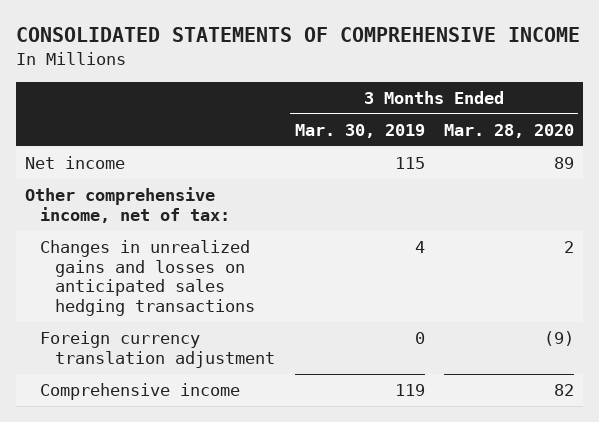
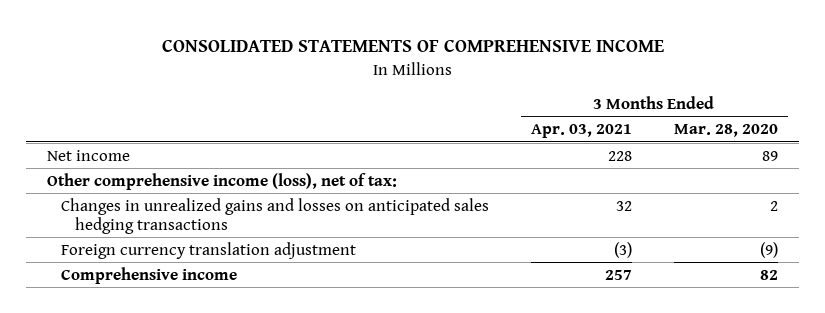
- | 3 Months Ended Mar. 30, 2019 | 3 Months Ended Mar. 28, 2020
+ | 3 Months Ended Apr. 03, 2021 | 3 Months Ended Mar. 28, 2020
- Other comprehensive income, net of tax:
+ Other comprehensive income (loss), net of tax:

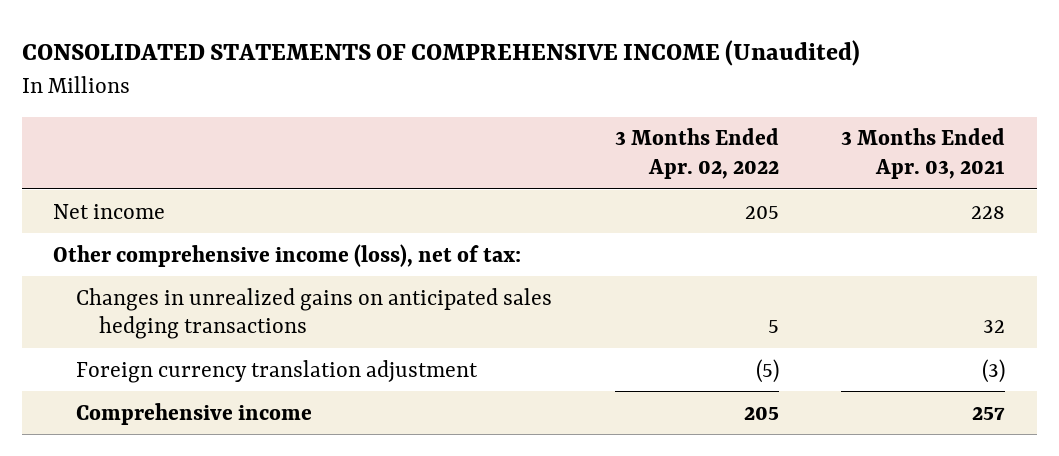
- CONSOLIDATED STATEMENTS OF COMPREHENSIVE INCOME
+ CONSOLIDATED STATEMENTS OF COMPREHENSIVE INCOME (Unaudited)
- | 3 Months Ended Apr. 03, 2021 | 3 Months Ended Mar. 28, 2020
+ | 3 Months Ended Apr. 02, 2022 | 3 Months Ended Apr. 03, 2021
- Changes in unrealized gains and losses on anticipated sales hedging transactions | 32 | 2
+ Changes in unrealized gains on anticipated sales hedging transactions | 5 | 32

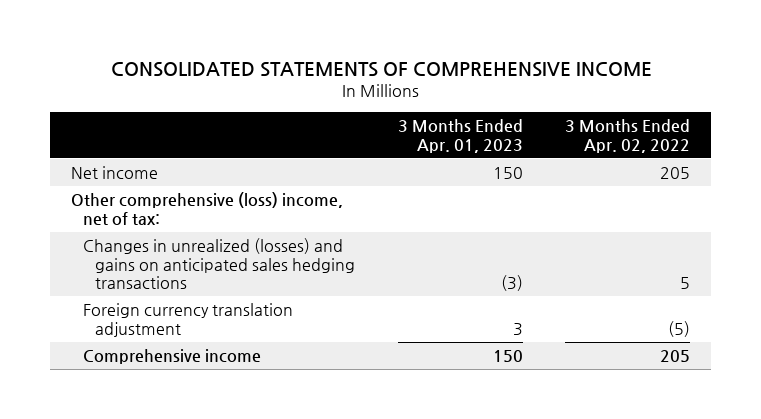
- CONSOLIDATED STATEMENTS OF COMPREHENSIVE INCOME (Unaudited)
+ CONSOLIDATED STATEMENTS OF COMPREHENSIVE INCOME
- | 3 Months Ended Apr. 02, 2022 | 3 Months Ended Apr. 03, 2021
+ | 3 Months Ended Apr. 01, 2023 | 3 Months Ended Apr. 02, 2022
- Other comprehensive income (loss), net of tax:
- Changes in unrealized gains on anticipated sales hedging transactions | 5 | 32
+ Other comprehensive (loss) income, net of tax:
+ Changes in unrealized (losses) and gains on anticipated sales hedging transactions | (3) | 5

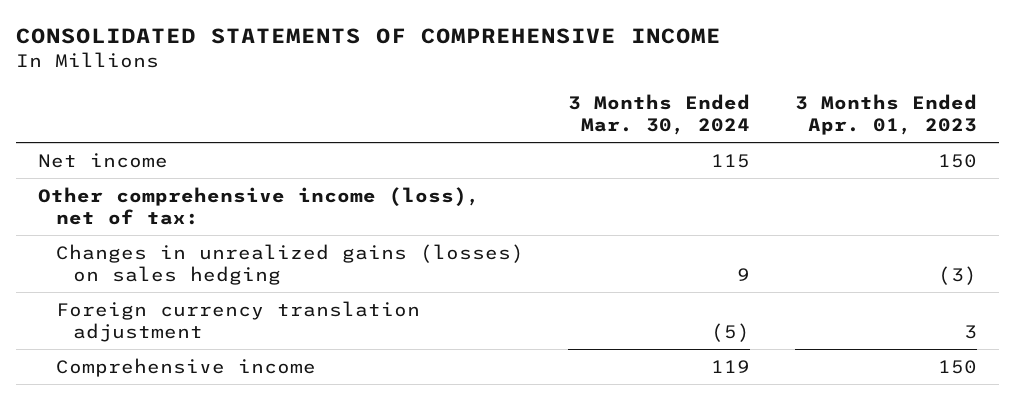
- | 3 Months Ended Apr. 01, 2023 | 3 Months Ended Apr. 02, 2022
+ | 3 Months Ended Mar. 30, 2024 | 3 Months Ended Apr. 01, 2023
- Other comprehensive (loss) income, net of tax:
- Changes in unrealized (losses) and gains on anticipated sales hedging transactions | (3) | 5
+ Other comprehensive income (loss), net of tax:
+ Changes in unrealized gains (losses) on sales hedging | 9 | (3)

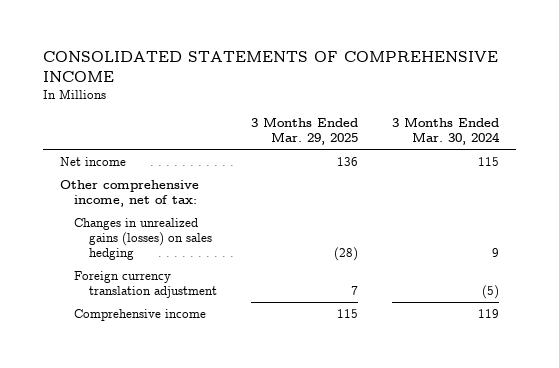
- | 3 Months Ended Mar. 30, 2024 | 3 Months Ended Apr. 01, 2023
+ | 3 Months Ended Mar. 29, 2025 | 3 Months Ended Mar. 30, 2024
- Other comprehensive income (loss), net of tax:
+ Other comprehensive income, net of tax:

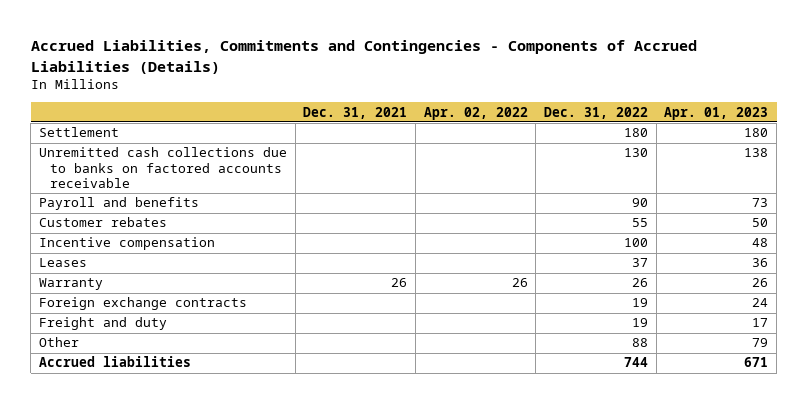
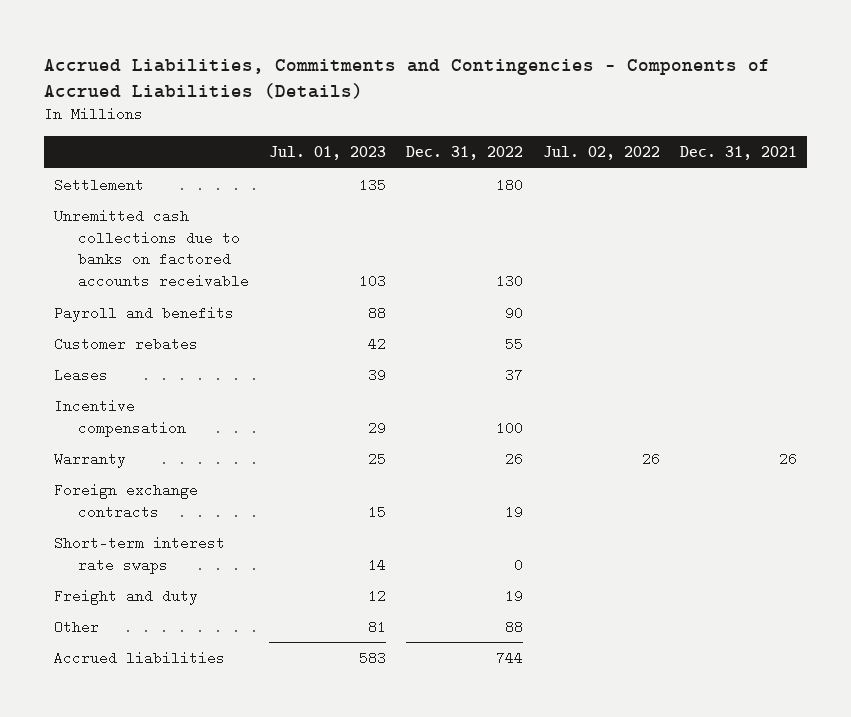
- | Dec. 31, 2021 | Apr. 02, 2022 | Dec. 31, 2022 | Apr. 01, 2023
+ | Jul. 01, 2023 | Dec. 31, 2022 | Jul. 02, 2022 | Dec. 31, 2021
moved down: Incentive compensation | 29 | 100 | |
+ Short-term interest rate swaps | 14 | 0 | |

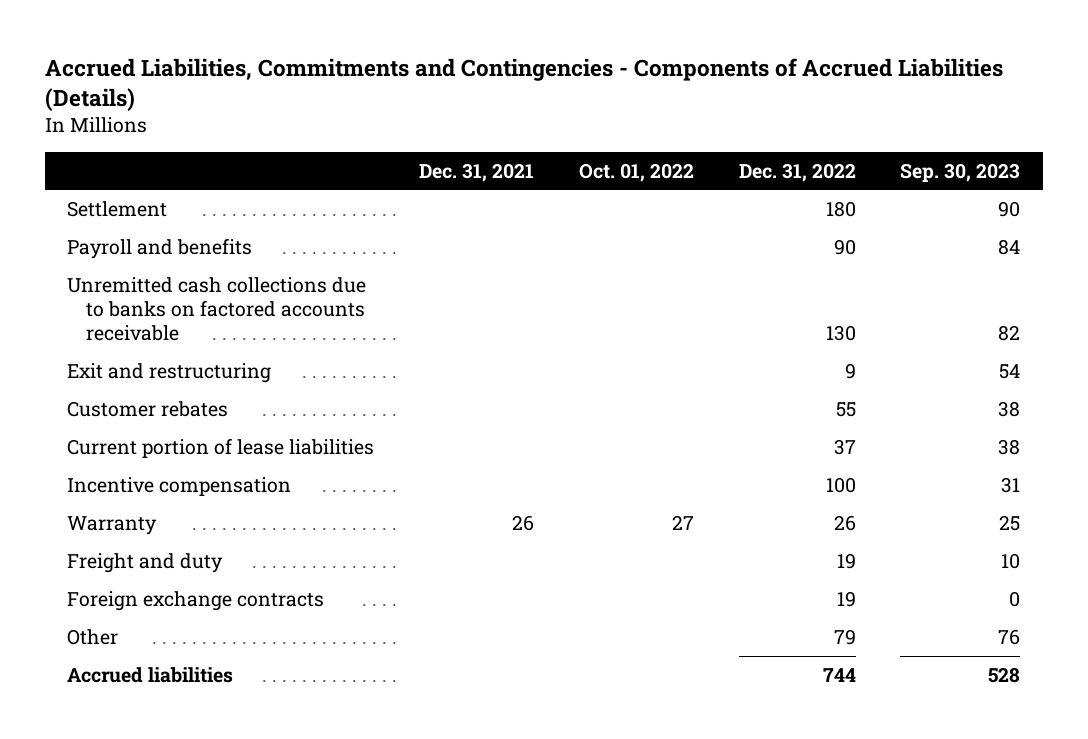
- | Jul. 01, 2023 | Dec. 31, 2022 | Jul. 02, 2022 | Dec. 31, 2021
+ | Dec. 31, 2021 | Oct. 01, 2022 | Dec. 31, 2022 | Sep. 30, 2023
moved down: Unremitted cash collections due to banks on factored accounts receivable | | | 130 | 82
+ Exit and restructuring | | | 9 | 54
- Leases | 39 | 37 | |
+ Current portion of lease liabilities | | | 37 | 38
- Short-term interest rate swaps | 14 | 0 | |
- Other | 81 | 88 | |
moved down: Foreign exchange contracts | | | 19 | 0
+ Other | | | 79 | 76

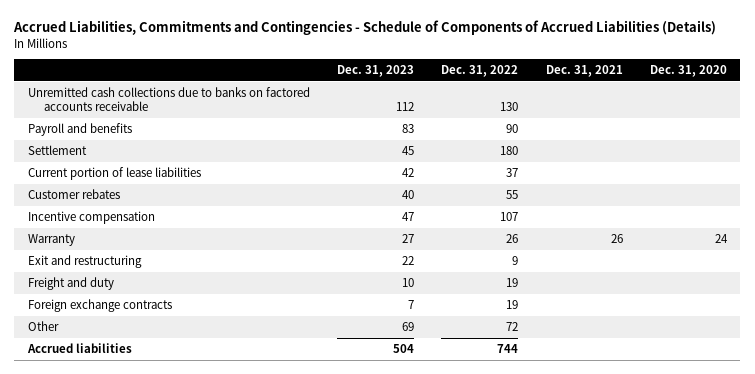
- Accrued Liabilities, Commitments and Contingencies - Components of Accrued Liabilities (Details)
+ Accrued Liabilities, Commitments and Contingencies - Schedule of Components of Accrued Liabilities (Details)
- | Dec. 31, 2021 | Oct. 01, 2022 | Dec. 31, 2022 | Sep. 30, 2023
+ | Dec. 31, 2023 | Dec. 31, 2022 | Dec. 31, 2021 | Dec. 31, 2020
moved down: Payroll and benefits | 83 | 90 | |
moved down: Settlement | 45 | 180 | |
- Incentive compensation | | | 100 | 31
moved down: Customer rebates | 40 | 55 | |
+ Incentive compensation | 47 | 107 | |
moved down: Exit and restructuring | 22 | 9 | |
- Other | | | 79 | 76
+ Other | 69 | 72 | |

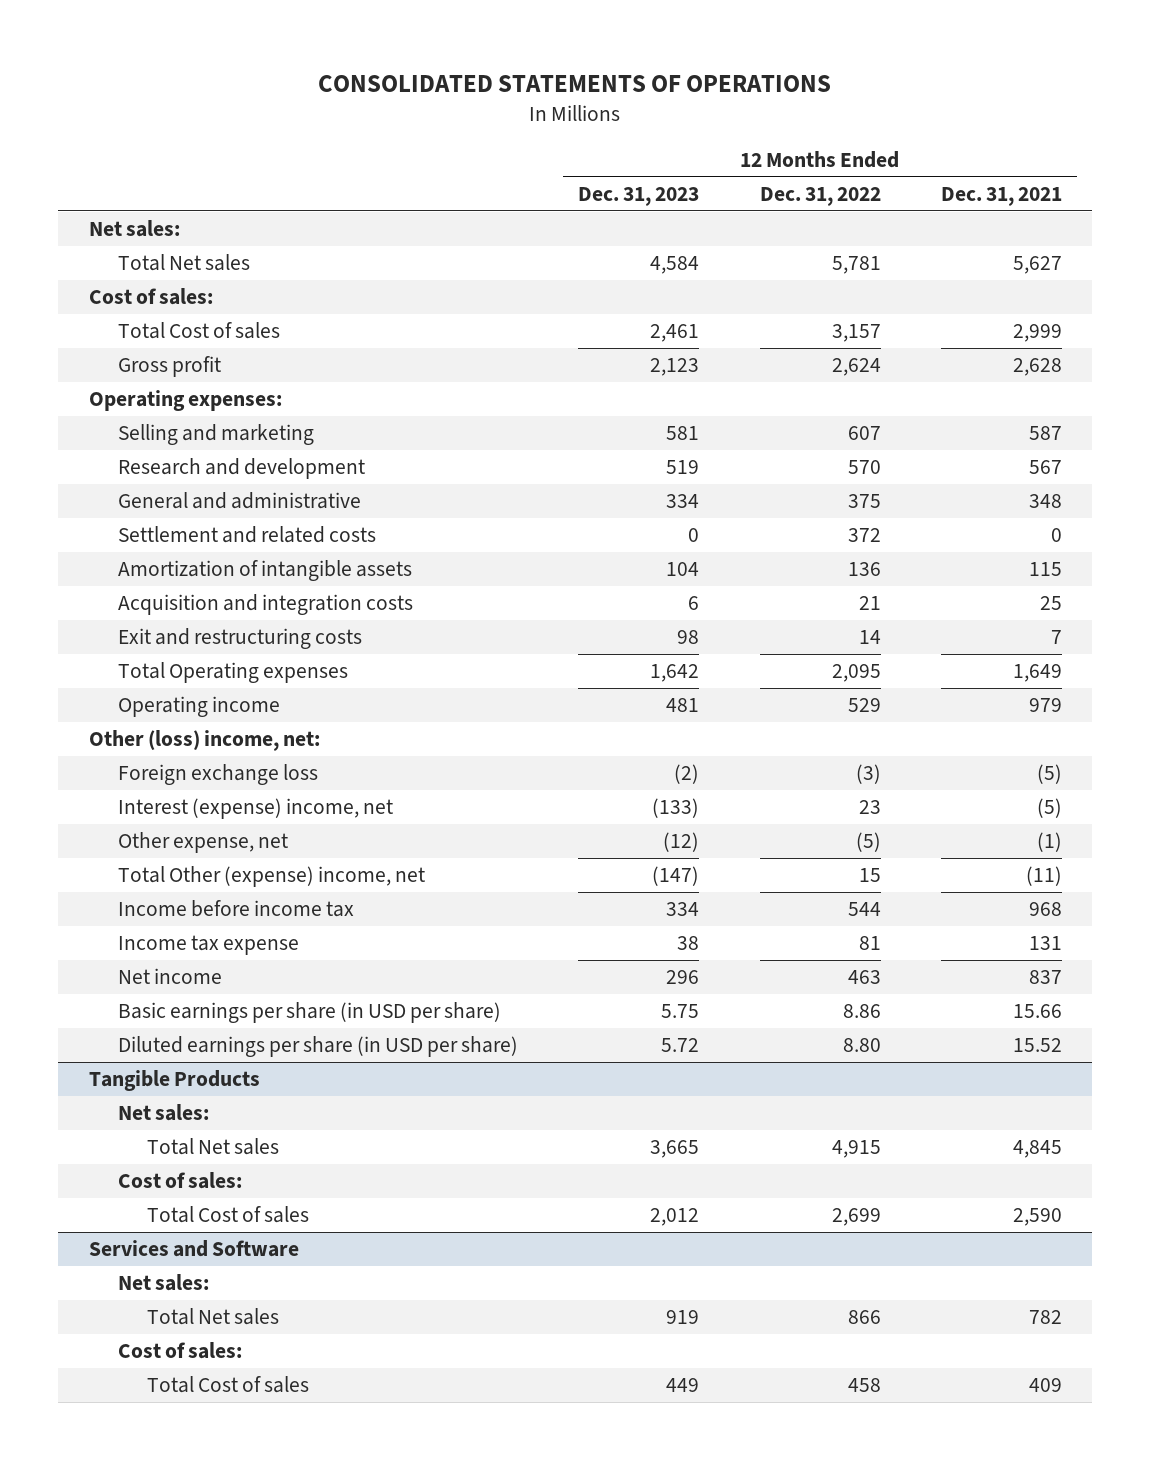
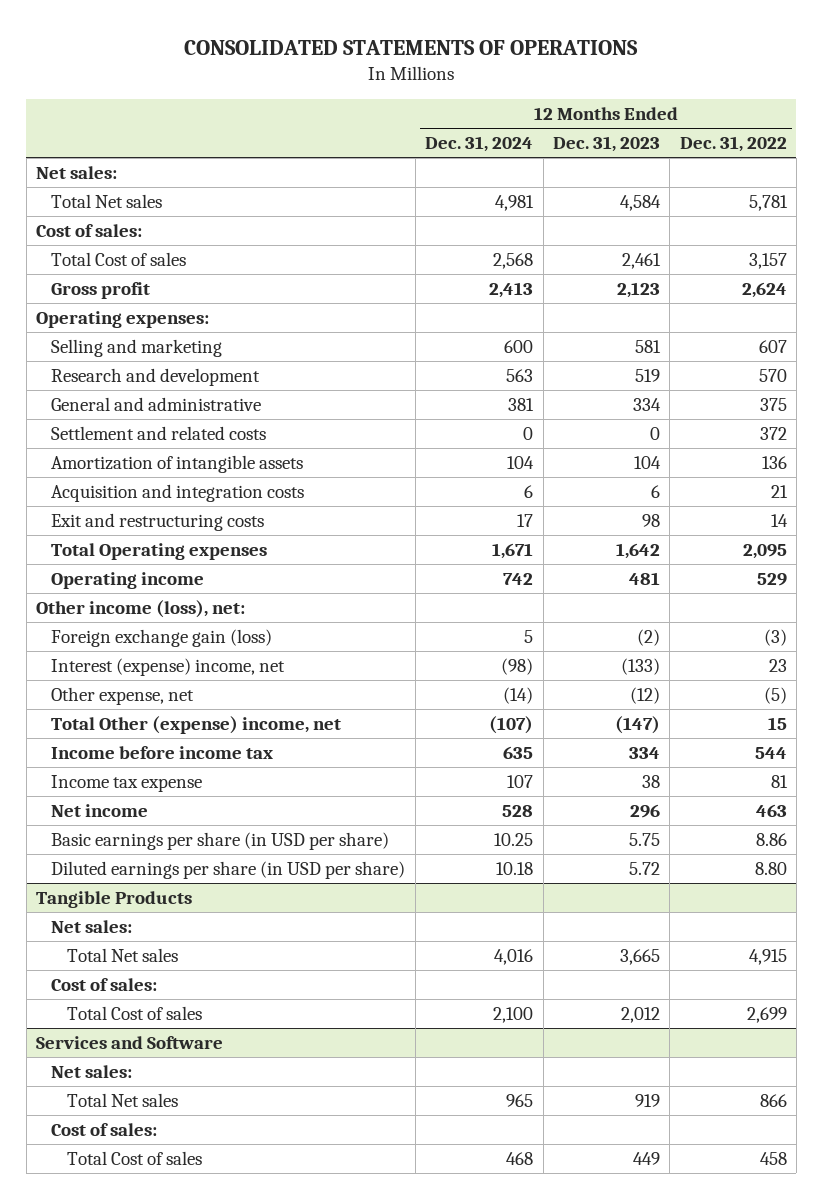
- | 12 Months Ended Dec. 31, 2023 | 12 Months Ended Dec. 31, 2022 | 12 Months Ended Dec. 31, 2021
+ | 12 Months Ended Dec. 31, 2024 | 12 Months Ended Dec. 31, 2023 | 12 Months Ended Dec. 31, 2022
- Other (loss) income, net:
- Foreign exchange loss | (2) | (3) | (5)
+ Other income (loss), net:
+ Foreign exchange gain (loss) | 5 | (2) | (3)

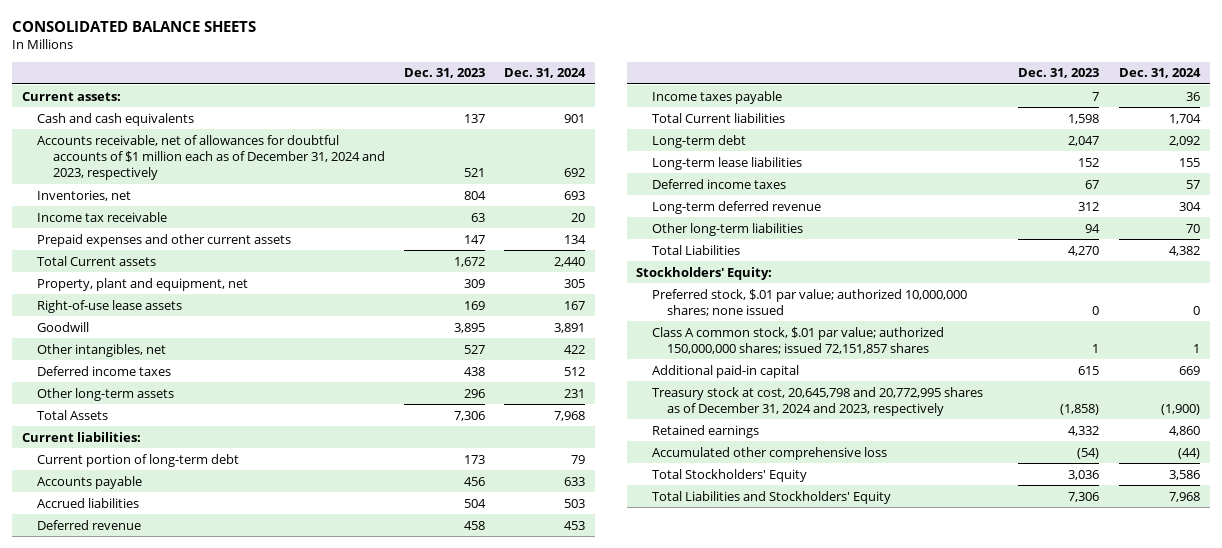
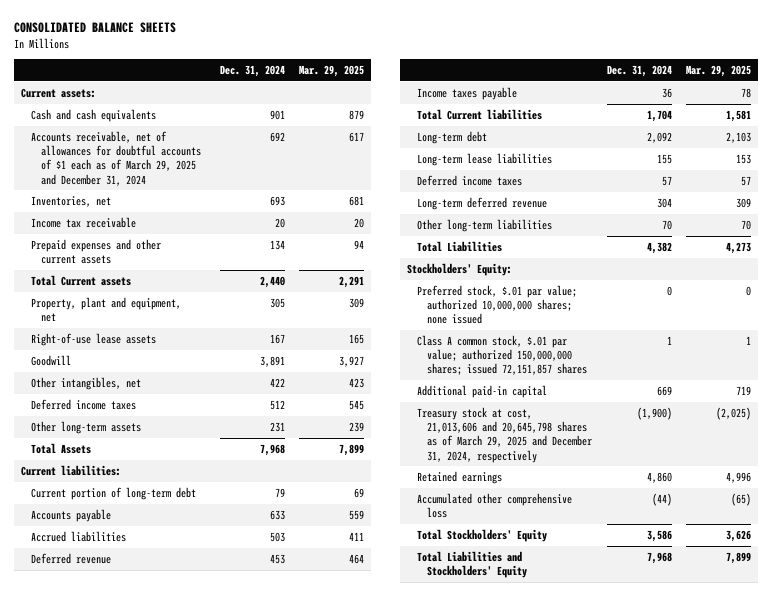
- | Dec. 31, 2023 | Dec. 31, 2024
+ | Dec. 31, 2024 | Mar. 29, 2025
- Accounts receivable, net of allowances for doubtful accounts of $1 million each as of December 31, 2024 and 2023, respectively | 521 | 692
+ Accounts receivable, net of allowances for doubtful accounts of $1 each as of March 29, 2025 and December 31, 2024 | 692 | 617
- Treasury stock at cost, 20,645,798 and 20,772,995 shares as of December 31, 2024 and 2023, respectively | (1,858) | (1,900)
+ Treasury stock at cost, 21,013,606 and 20,645,798 shares as of March 29, 2025 and December 31, 2024, respectively | (1,900) | (2,025)

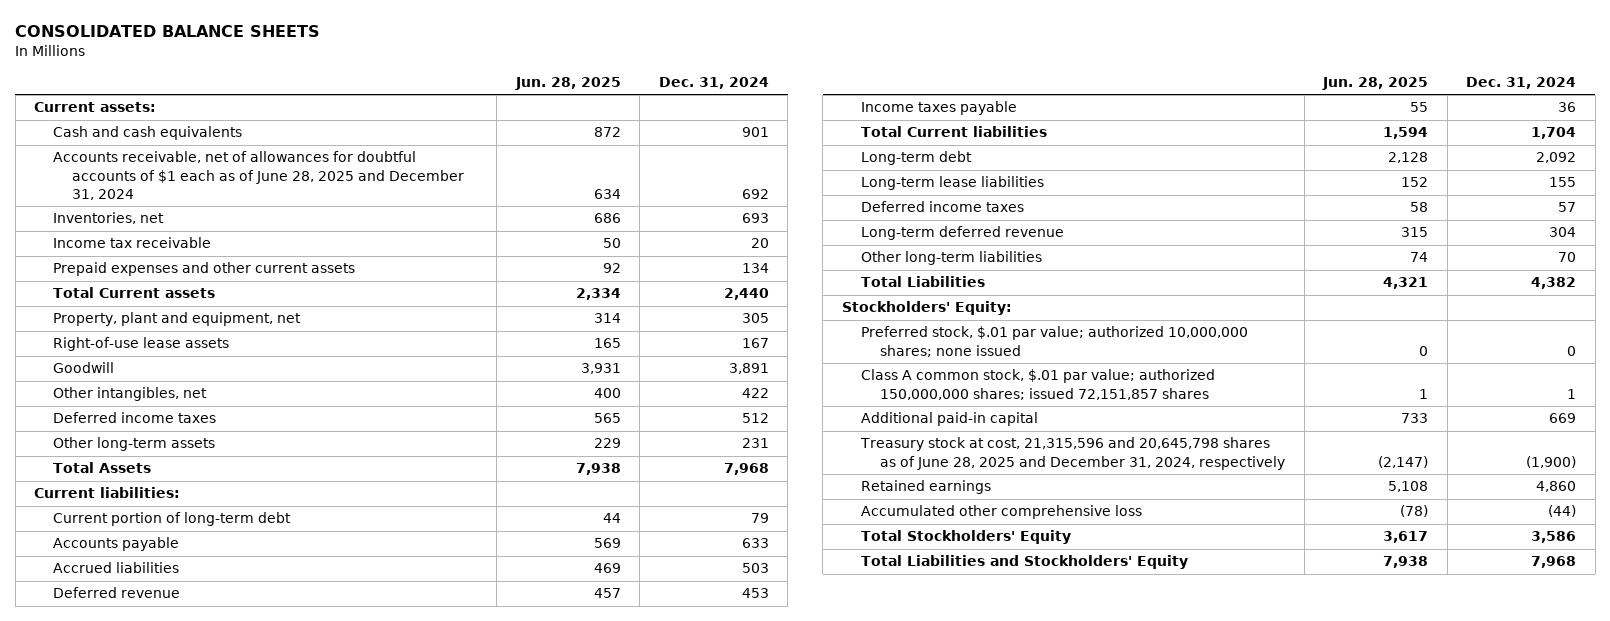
- | Dec. 31, 2024 | Mar. 29, 2025
+ | Jun. 28, 2025 | Dec. 31, 2024
- Accounts receivable, net of allowances for doubtful accounts of $1 each as of March 29, 2025 and December 31, 2024 | 692 | 617
+ Accounts receivable, net of allowances for doubtful accounts of $1 each as of June 28, 2025 and December 31, 2024 | 634 | 692
- Treasury stock at cost, 21,013,606 and 20,645,798 shares as of March 29, 2025 and December 31, 2024, respectively | (1,900) | (2,025)
+ Treasury stock at cost, 21,315,596 and 20,645,798 shares as of June 28, 2025 and December 31, 2024, respectively | (2,147) | (1,900)

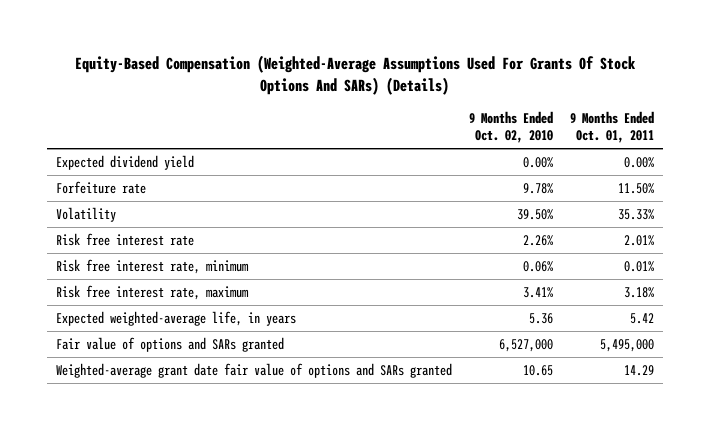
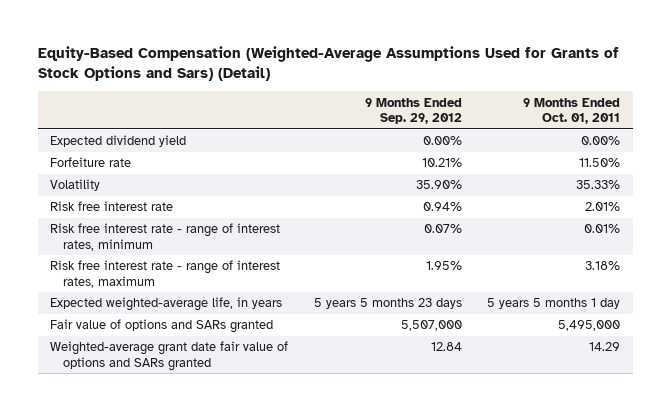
- Equity-Based Compensation (Weighted-Average Assumptions Used For Grants Of Stock Options And SARs) (Details)
+ Equity-Based Compensation (Weighted-Average Assumptions Used for Grants of Stock Options and Sars) (Detail)
- | 9 Months Ended Oct. 02, 2010 | 9 Months Ended Oct. 01, 2011
+ | 9 Months Ended Sep. 29, 2012 | 9 Months Ended Oct. 01, 2011
- Risk free interest rate, minimum | 0.06% | 0.01%
- Risk free interest rate, maximum | 3.41% | 3.18%
- Expected weighted-average life, in years | 5.36 | 5.42
+ Risk free interest rate - range of interest rates, minimum | 0.07% | 0.01%
+ Risk free interest rate - range of interest rates, maximum | 1.95% | 3.18%
+ Expected weighted-average life, in years | 5 years 5 months 23 days | 5 years 5 months 1 day

